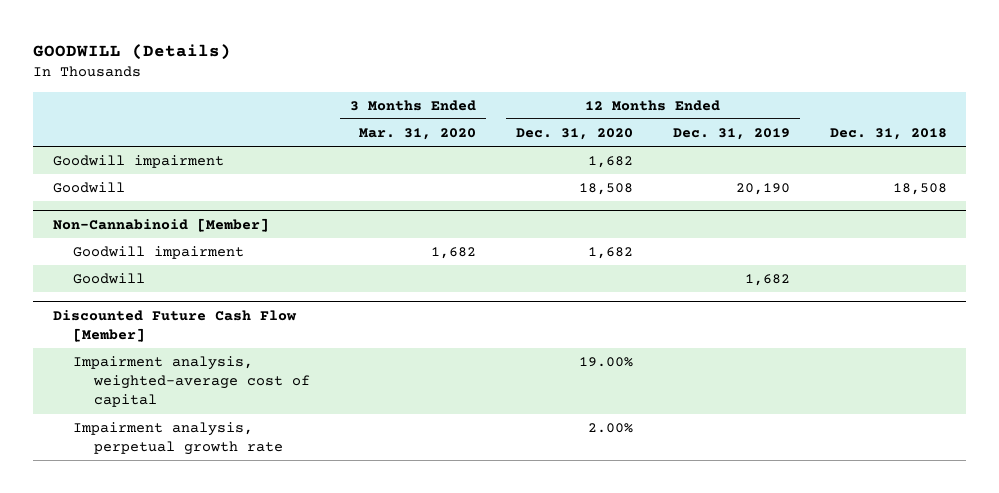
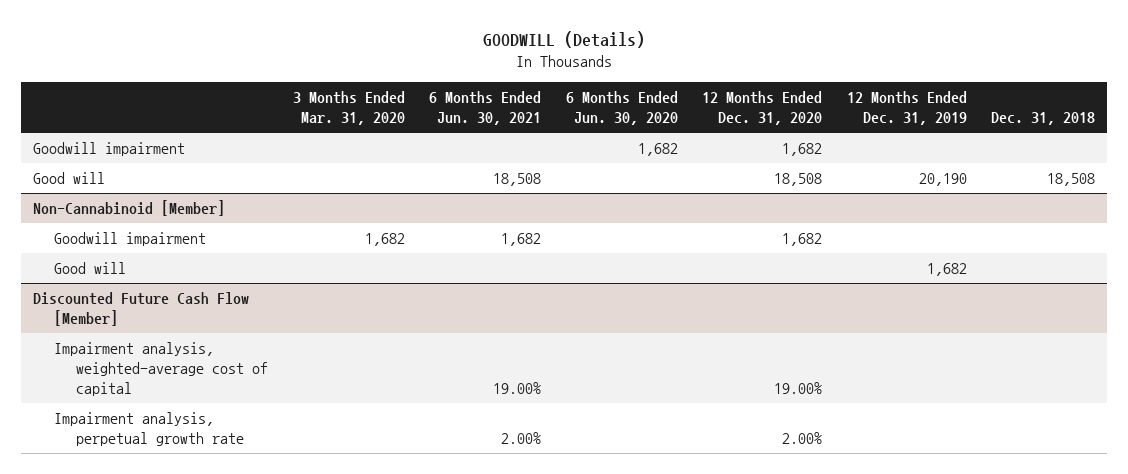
- | 3 Months Ended Mar. 31, 2020 | 12 Months Ended Dec. 31, 2020 | 12 Months Ended Dec. 31, 2019 | Dec. 31, 2018
+ | 3 Months Ended Mar. 31, 2020 | 6 Months Ended Jun. 30, 2021 | 6 Months Ended Jun. 30, 2020 | 12 Months Ended Dec. 31, 2020 | 12 Months Ended Dec. 31, 2019 | Dec. 31, 2018
- Goodwill | | 18,508 | 20,190 | 18,508
+ Good will | | 18,508 | | 18,508 | 20,190 | 18,508
@ Non-Cannabinoid [Member]
- Goodwill | | | 1,682 |
+ Good will | | | | | 1,682 |

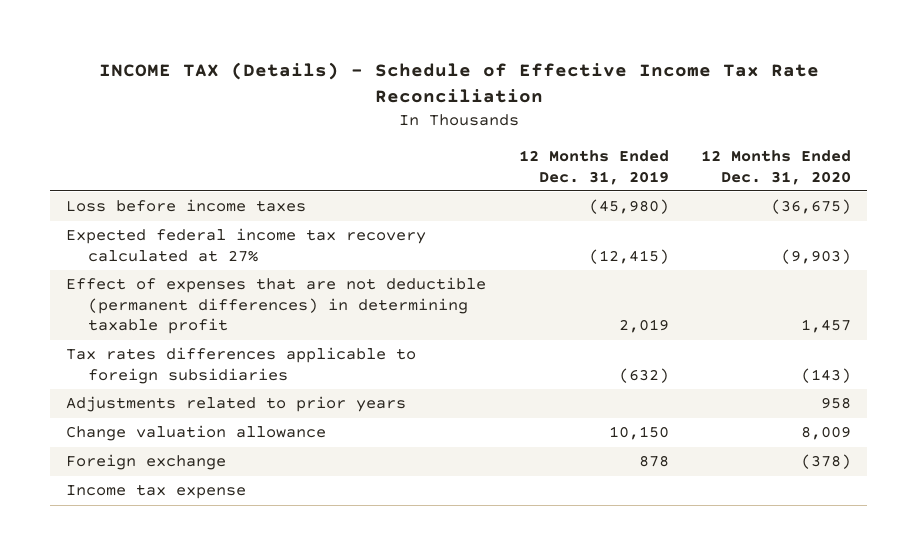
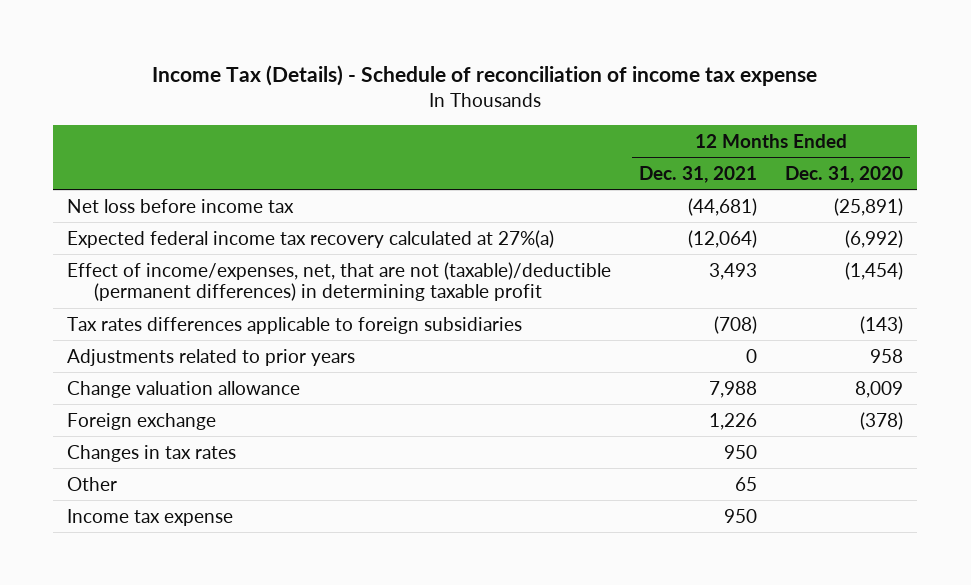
- INCOME TAX (Details) - Schedule of Effective Income Tax Rate Reconciliation
+ Income Tax (Details) - Schedule of reconciliation of income tax expense
- | 12 Months Ended Dec. 31, 2019 | 12 Months Ended Dec. 31, 2020
+ | 12 Months Ended Dec. 31, 2021 | 12 Months Ended Dec. 31, 2020
- Loss before income taxes | (45,980) | (36,675)
- Expected federal income tax recovery calculated at 27% | (12,415) | (9,903)
- Effect of expenses that are not deductible (permanent differences) in determining taxable profit | 2,019 | 1,457
+ Net loss before income tax | (44,681) | (25,891)
+ Expected federal income tax recovery calculated at 27%(a) | (12,064) | (6,992)
+ Effect of income/expenses, net, that are not (taxable)/deductible (permanent differences) in determining taxable profit | 3,493 | (1,454)
+ Changes in tax rates | 950 |
+ Other | 65 |

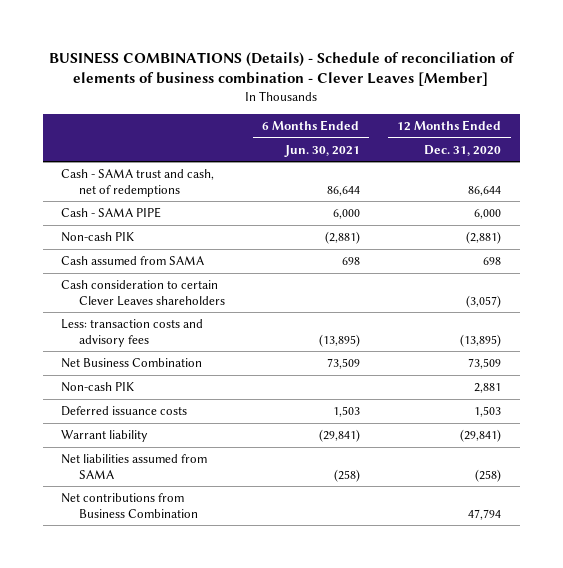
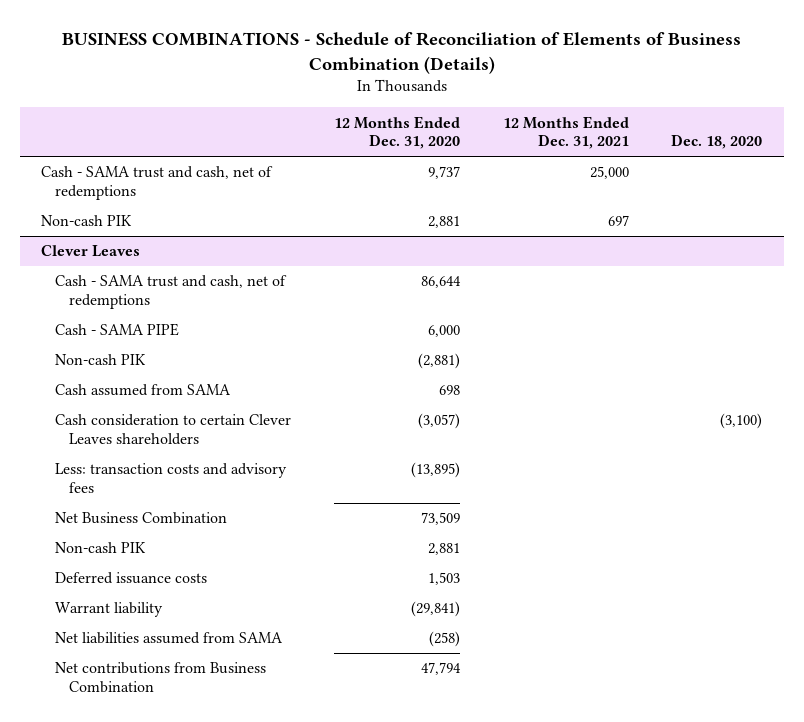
- BUSINESS COMBINATIONS (Details) - Schedule of reconciliation of elements of business combination - Clever Leaves [Member]
+ BUSINESS COMBINATIONS - Schedule of Reconciliation of Elements of Business Combination (Details)
- | 6 Months Ended Jun. 30, 2021 | 12 Months Ended Dec. 31, 2020
+ | 12 Months Ended Dec. 31, 2020 | 12 Months Ended Dec. 31, 2021 | Dec. 18, 2020
+ Cash - SAMA trust and cash, net of redemptions | 9,737 | 25,000 |
+ Non-cash PIK | 2,881 | 697 |
+ Clever Leaves

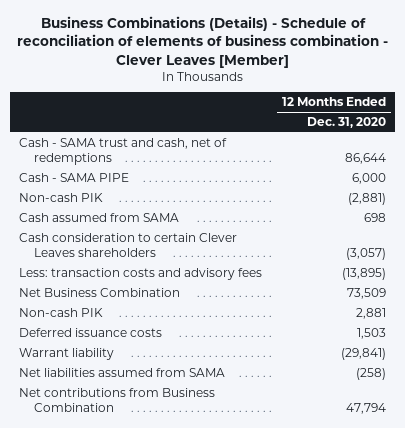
- BUSINESS COMBINATIONS - Schedule of Reconciliation of Elements of Business Combination (Details)
+ Business Combinations (Details) - Schedule of reconciliation of elements of business combination - Clever Leaves [Member]
- | 12 Months Ended Dec. 31, 2020 | 12 Months Ended Dec. 31, 2021 | Dec. 18, 2020
+ | 12 Months Ended Dec. 31, 2020
- Cash - SAMA trust and cash, net of redemptions | 9,737 | 25,000 |
- Non-cash PIK | 2,881 | 697 |
- Clever Leaves

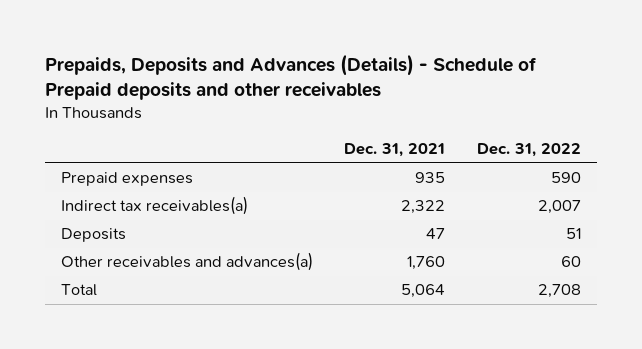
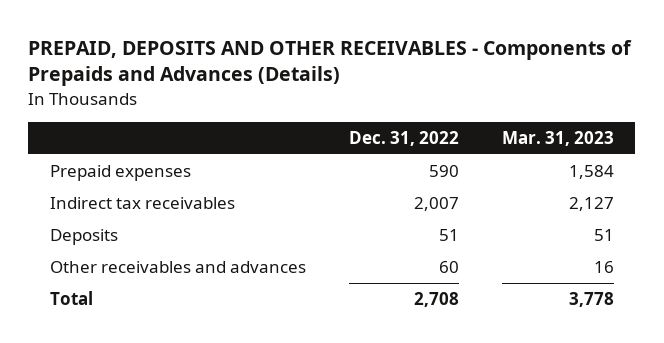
- Prepaids, Deposits and Advances (Details) - Schedule of Prepaid deposits and other receivables
+ PREPAID, DEPOSITS AND OTHER RECEIVABLES - Components of Prepaids and Advances (Details)
- | Dec. 31, 2021 | Dec. 31, 2022
+ | Dec. 31, 2022 | Mar. 31, 2023
- Indirect tax receivables(a) | 2,322 | 2,007
+ Indirect tax receivables | 2,007 | 2,127
- Other receivables and advances(a) | 1,760 | 60
+ Other receivables and advances | 60 | 16

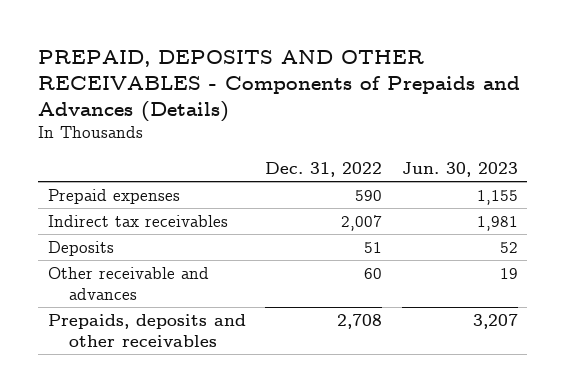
- | Dec. 31, 2022 | Mar. 31, 2023
+ | Dec. 31, 2022 | Jun. 30, 2023
- Other receivables and advances | 60 | 16
- Total | 2,708 | 3,778
+ Other receivable and advances | 60 | 19
+ Prepaids, deposits and other receivables | 2,708 | 3,207

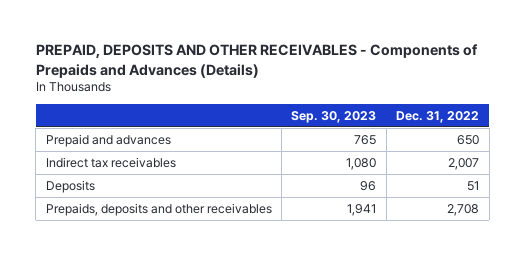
- | Dec. 31, 2022 | Jun. 30, 2023
+ | Sep. 30, 2023 | Dec. 31, 2022
- Prepaid expenses | 590 | 1,155
+ Prepaid and advances | 765 | 650
- Other receivable and advances | 60 | 19

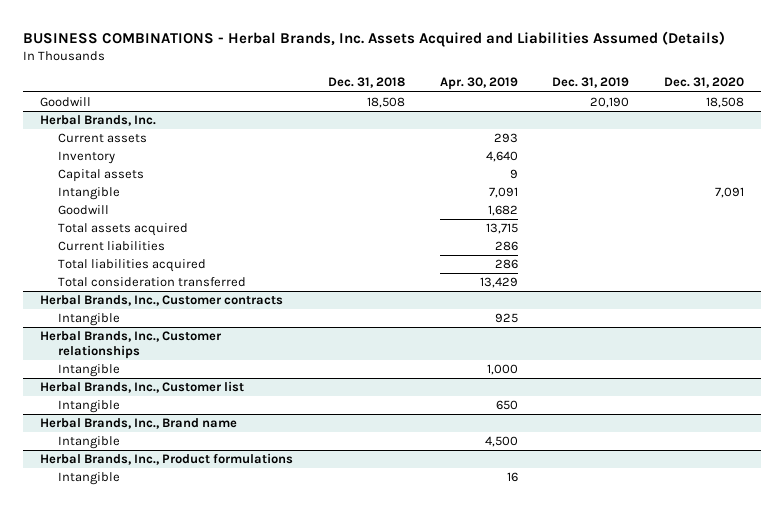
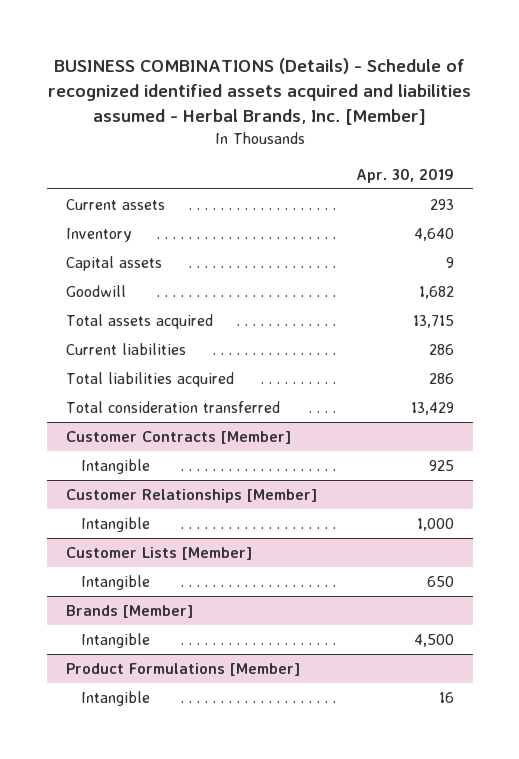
- BUSINESS COMBINATIONS - Herbal Brands, Inc. Assets Acquired and Liabilities Assumed (Details)
+ BUSINESS COMBINATIONS (Details) - Schedule of recognized identified assets acquired and liabilities assumed - Herbal Brands, Inc. [Member]
- | Dec. 31, 2018 | Apr. 30, 2019 | Dec. 31, 2019 | Dec. 31, 2020
+ | Apr. 30, 2019
- Goodwill | 18,508 | | 20,190 | 18,508
- Herbal Brands, Inc.
- Intangible | | 7,091 | | 7,091
- Herbal Brands, Inc., Customer contracts
+ Customer Contracts [Member]
- Herbal Brands, Inc., Customer relationships
+ Customer Relationships [Member]
- Herbal Brands, Inc., Customer list
+ Customer Lists [Member]
- Herbal Brands, Inc., Brand name
+ Brands [Member]
- Herbal Brands, Inc., Product formulations
+ Product Formulations [Member]

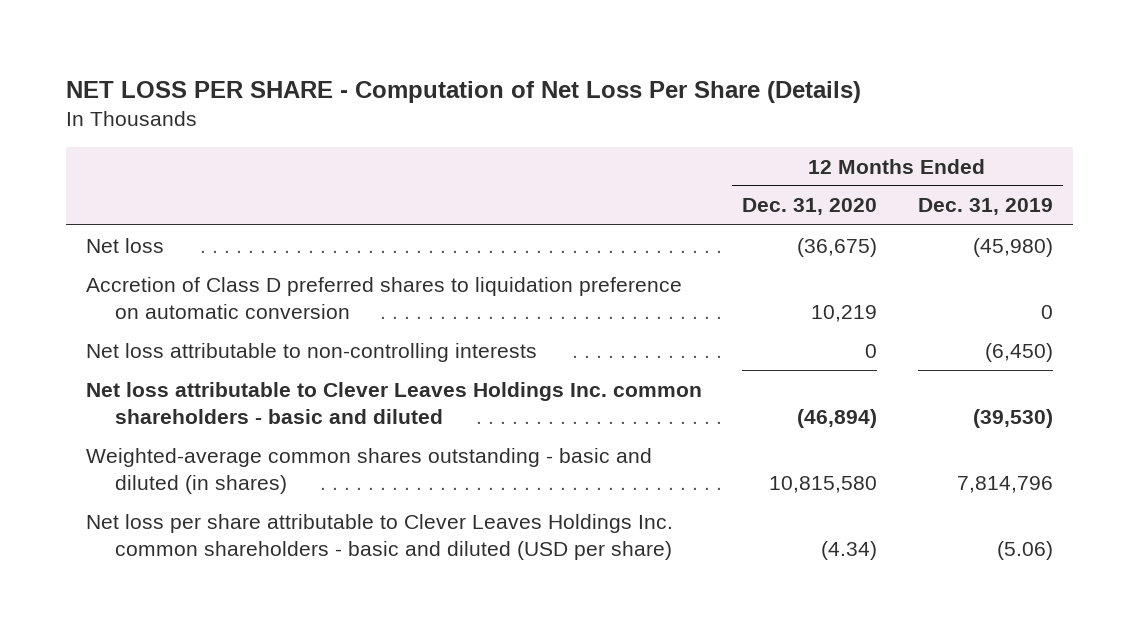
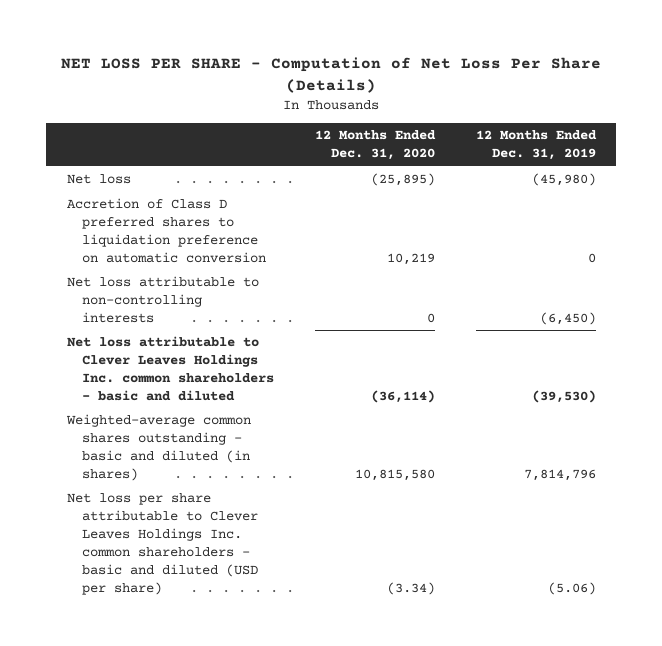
- Net loss | (36,675) | (45,980)
+ Net loss | (25,895) | (45,980)
- Net loss attributable to Clever Leaves Holdings Inc. common shareholders - basic and diluted | (46,894) | (39,530)
+ Net loss attributable to Clever Leaves Holdings Inc. common shareholders - basic and diluted | (36,114) | (39,530)
- Net loss per share attributable to Clever Leaves Holdings Inc. common shareholders - basic and diluted (USD per share) | (4.34) | (5.06)
+ Net loss per share attributable to Clever Leaves Holdings Inc. common shareholders - basic and diluted (USD per share) | (3.34) | (5.06)

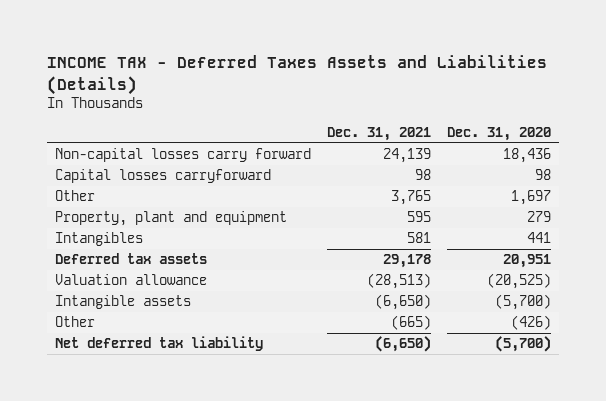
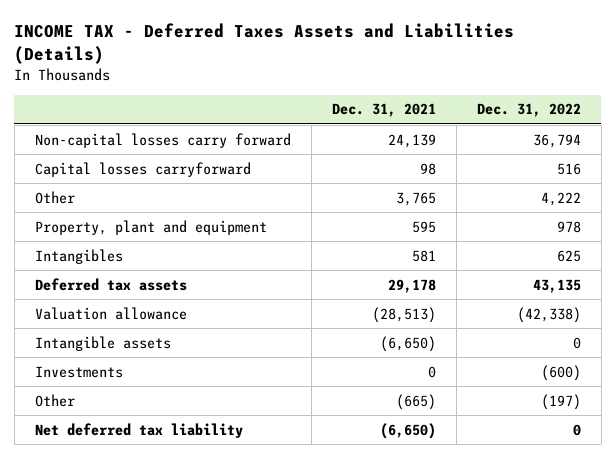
- | Dec. 31, 2021 | Dec. 31, 2020
+ | Dec. 31, 2021 | Dec. 31, 2022
+ Investments | 0 | (600)

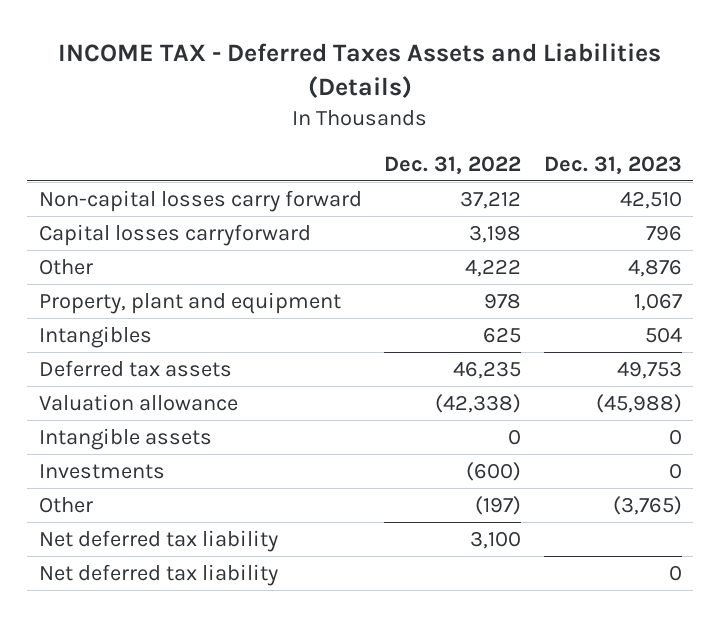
- | Dec. 31, 2021 | Dec. 31, 2022
+ | Dec. 31, 2022 | Dec. 31, 2023
- Non-capital losses carry forward | 24,139 | 36,794
- Capital losses carryforward | 98 | 516
+ Non-capital losses carry forward | 37,212 | 42,510
+ Capital losses carryforward | 3,198 | 796
- Deferred tax assets | 29,178 | 43,135
+ Deferred tax assets | 46,235 | 49,753
- Net deferred tax liability | (6,650) | 0
+ Net deferred tax liability | 3,100 |
+ Net deferred tax liability | | 0

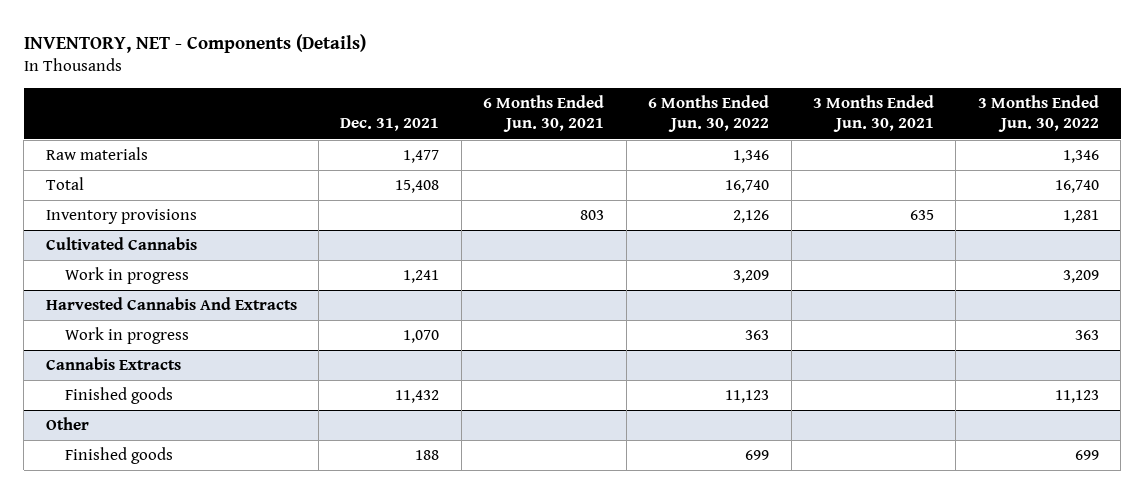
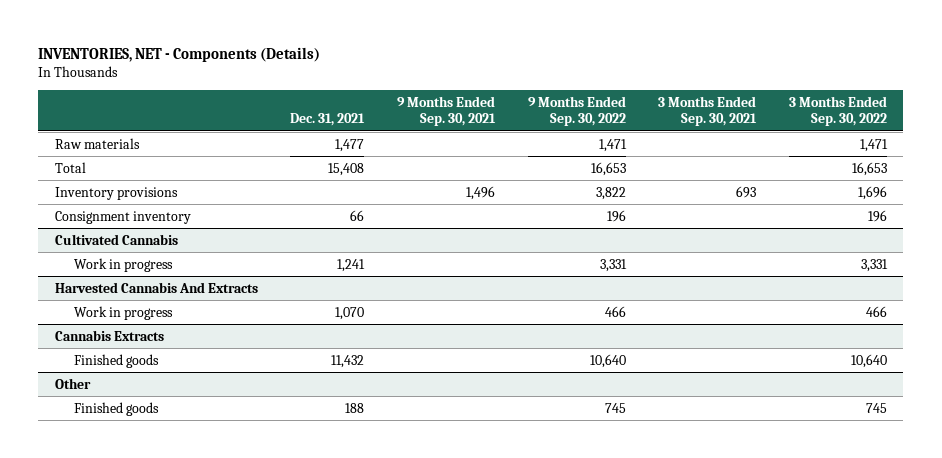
- INVENTORY, NET - Components (Details)
+ INVENTORIES, NET - Components (Details)
- | Dec. 31, 2021 | 6 Months Ended Jun. 30, 2021 | 6 Months Ended Jun. 30, 2022 | 3 Months Ended Jun. 30, 2021 | 3 Months Ended Jun. 30, 2022
+ | Dec. 31, 2021 | 9 Months Ended Sep. 30, 2021 | 9 Months Ended Sep. 30, 2022 | 3 Months Ended Sep. 30, 2021 | 3 Months Ended Sep. 30, 2022
+ Consignment inventory | 66 | | 196 | | 196

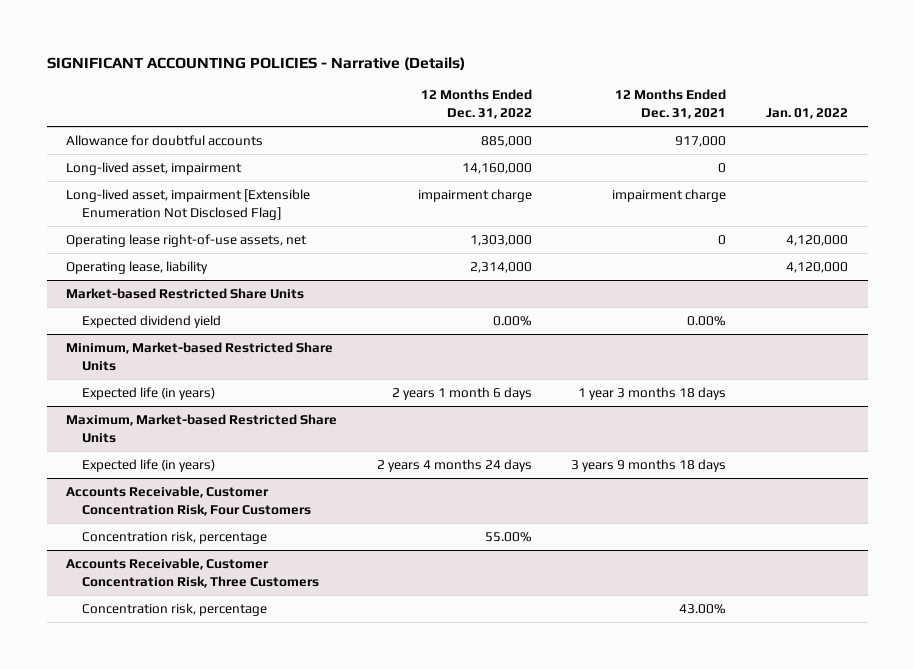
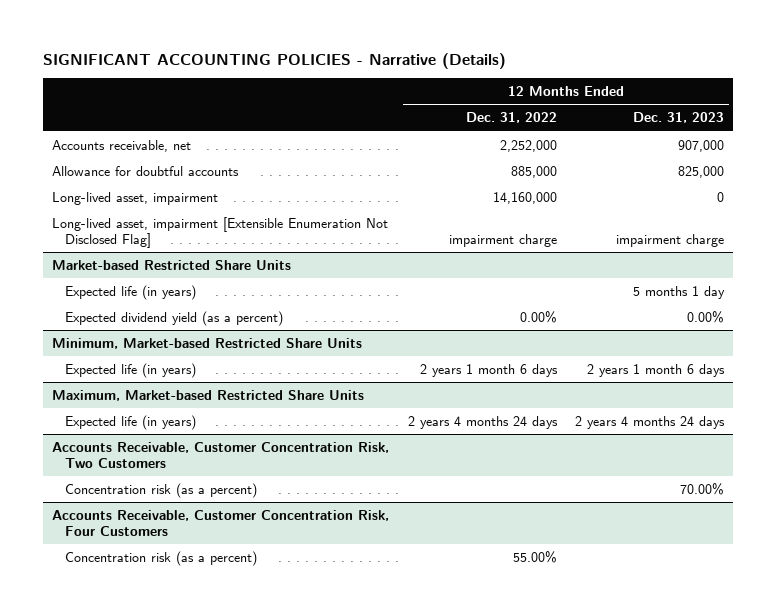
- | 12 Months Ended Dec. 31, 2022 | 12 Months Ended Dec. 31, 2021 | Jan. 01, 2022
+ | 12 Months Ended Dec. 31, 2022 | 12 Months Ended Dec. 31, 2023
+ Accounts receivable, net | 2,252,000 | 907,000
- Operating lease right-of-use assets, net | 1,303,000 | 0 | 4,120,000
- Operating lease, liability | 2,314,000 | | 4,120,000
@ Market-based Restricted Share Units
- Expected dividend yield | 0.00% | 0.00% |
+ Expected life (in years) | | 5 months 1 day
+ Expected dividend yield (as a percent) | 0.00% | 0.00%
+ Accounts Receivable, Customer Concentration Risk, Two Customers
+ Concentration risk (as a percent) | | 70.00%
@ Accounts Receivable, Customer Concentration Risk, Four Customers
- Concentration risk, percentage | 55.00% | |
- Accounts Receivable, Customer Concentration Risk, Three Customers
- Concentration risk, percentage | | 43.00% |
@ Accounts Receivable, Customer Concentration Risk, Four Customers
+ Concentration risk (as a percent) | 55.00% |

